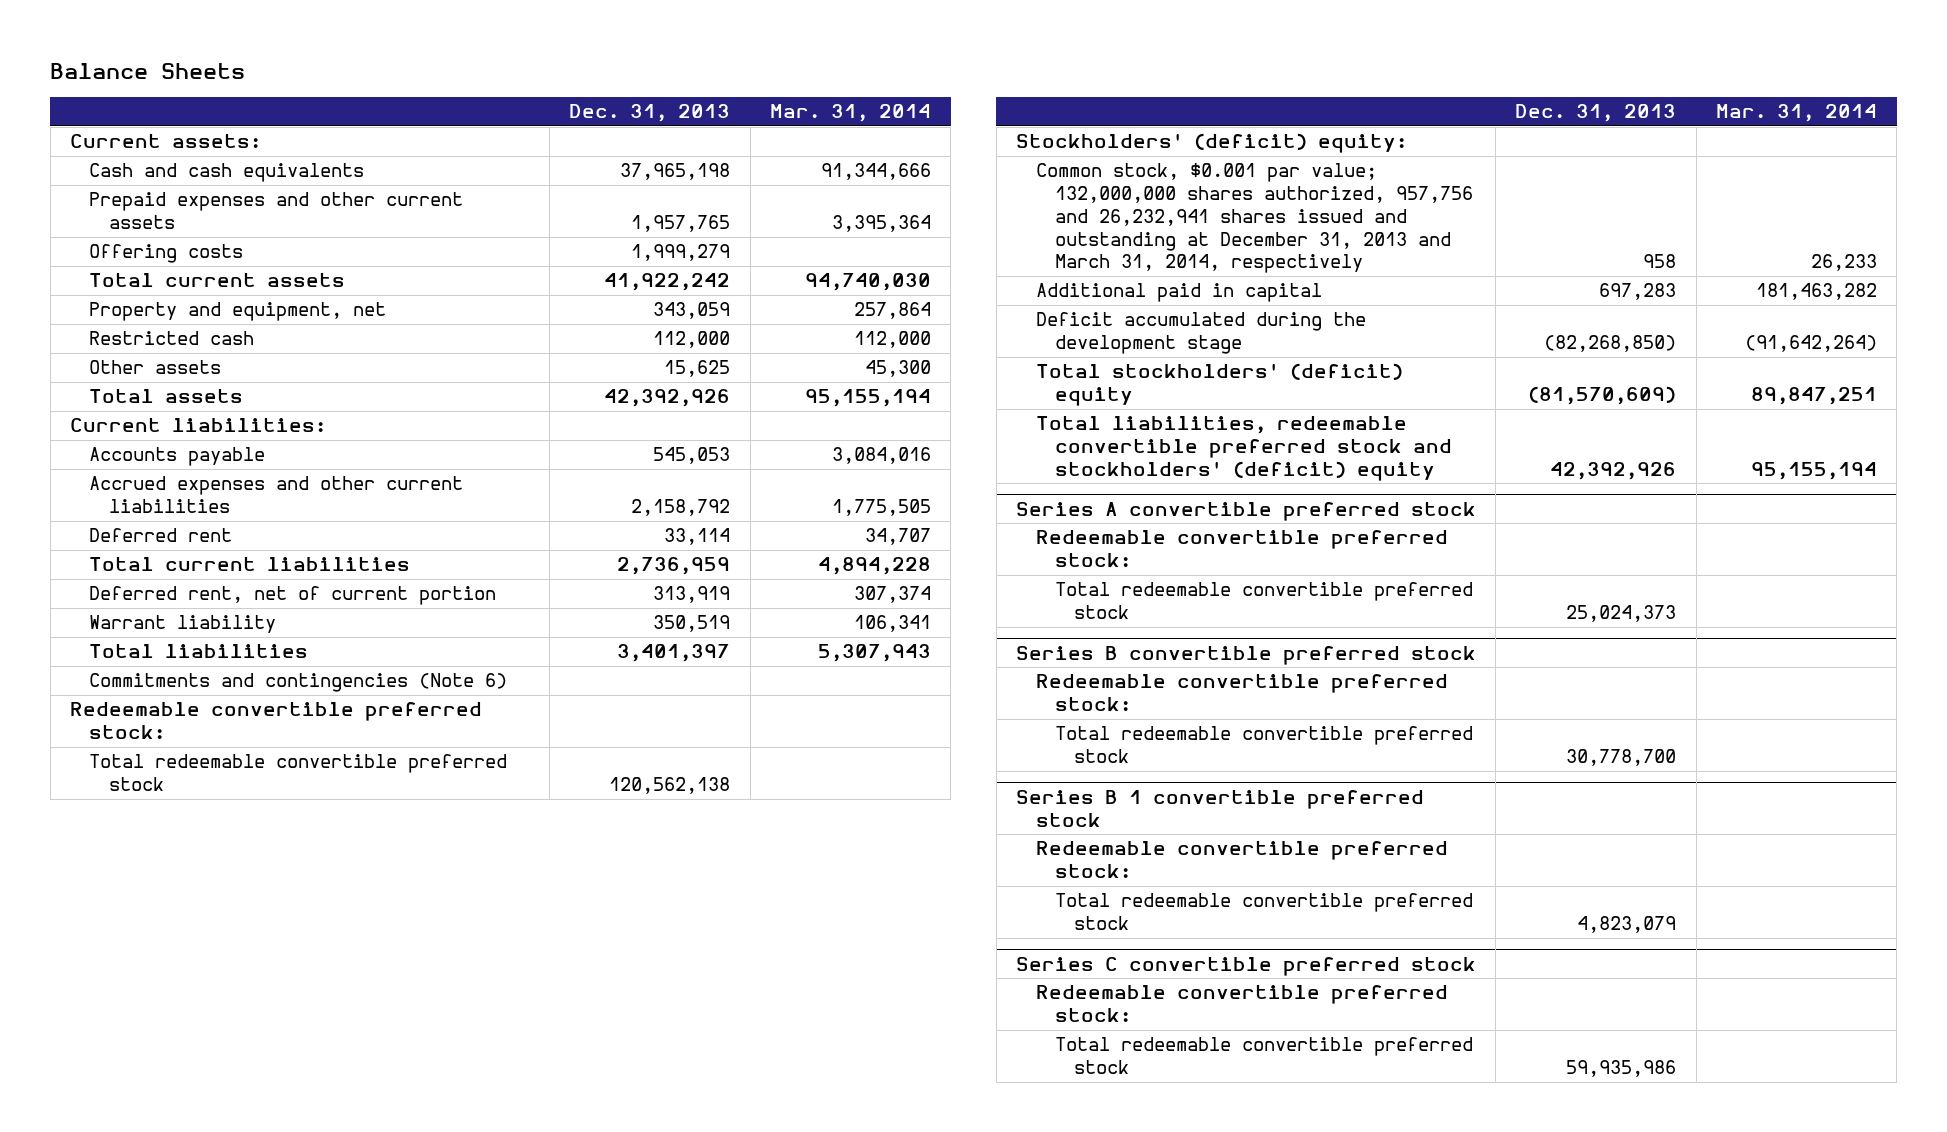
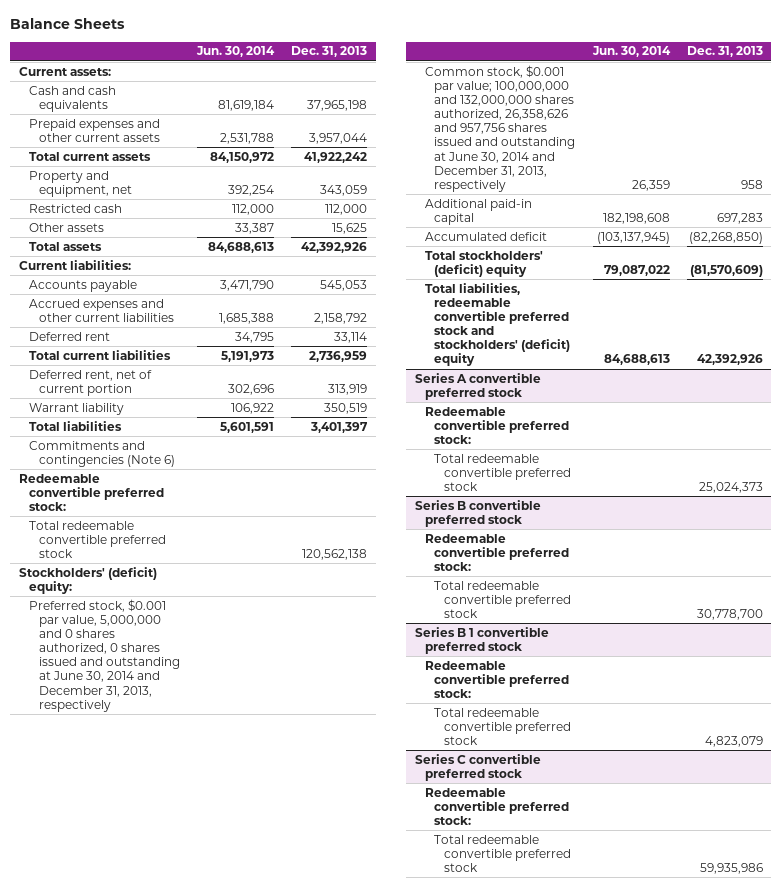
- | Dec. 31, 2013 | Mar. 31, 2014
+ | Jun. 30, 2014 | Dec. 31, 2013
- Prepaid expenses and other current assets | 1,957,765 | 3,395,364
- Offering costs | 1,999,279 |
+ Prepaid expenses and other current assets | 2,531,788 | 3,957,044
- Common stock, $0.001 par value; 132,000,000 shares authorized, 957,756 and 26,232,941 shares issued and outstanding at December 31, 2013 and March 31, 2014, respectively | 958 | 26,233
- Additional paid in capital | 697,283 | 181,463,282
- Deficit accumulated during the development stage | (82,268,850) | (91,642,264)
+ Preferred stock, $0.001 par value, 5,000,000 and 0 shares authorized, 0 shares issued and outstanding at June 30, 2014 and December 31, 2013, respectively
+ Common stock, $0.001 par value; 100,000,000 and 132,000,000 shares authorized, 26,358,626 and 957,756 shares issued and outstanding at June 30, 2014 and December 31, 2013, respectively | 26,359 | 958
+ Additional paid-in capital | 182,198,608 | 697,283
+ Accumulated deficit | (103,137,945) | (82,268,850)

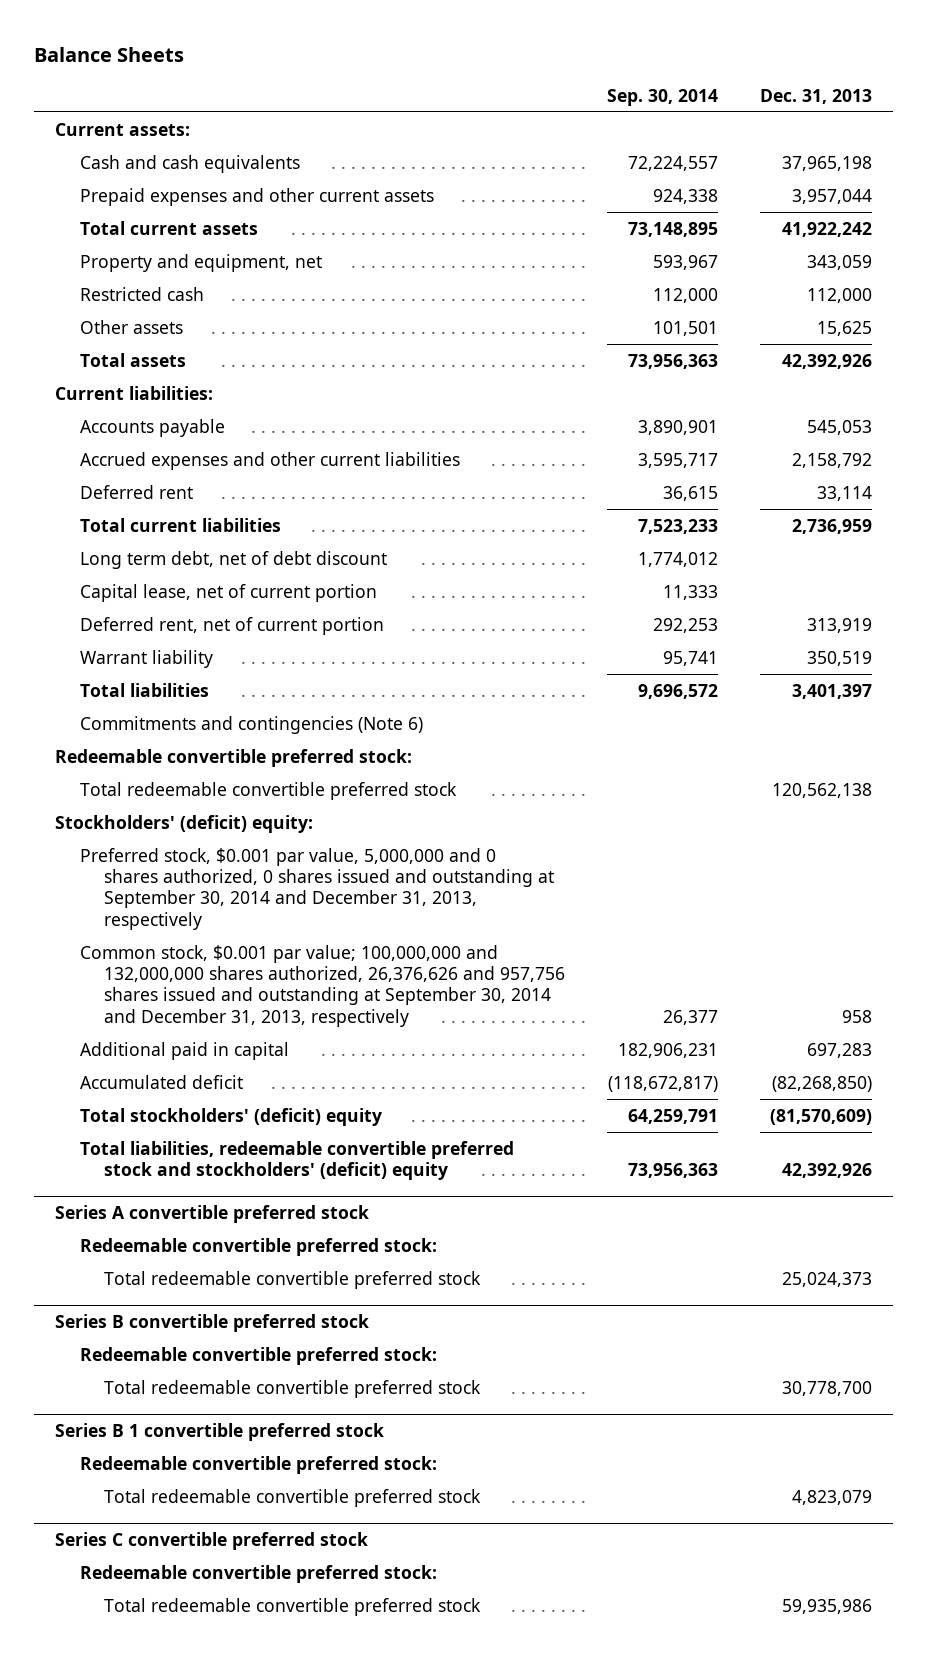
- | Jun. 30, 2014 | Dec. 31, 2013
+ | Sep. 30, 2014 | Dec. 31, 2013
+ Long term debt, net of debt discount | 1,774,012 |
+ Capital lease, net of current portion | 11,333 |
- Preferred stock, $0.001 par value, 5,000,000 and 0 shares authorized, 0 shares issued and outstanding at June 30, 2014 and December 31, 2013, respectively
- Common stock, $0.001 par value; 100,000,000 and 132,000,000 shares authorized, 26,358,626 and 957,756 shares issued and outstanding at June 30, 2014 and December 31, 2013, respectively | 26,359 | 958
- Additional paid-in capital | 182,198,608 | 697,283
+ Preferred stock, $0.001 par value, 5,000,000 and 0 shares authorized, 0 shares issued and outstanding at September 30, 2014 and December 31, 2013, respectively
+ Common stock, $0.001 par value; 100,000,000 and 132,000,000 shares authorized, 26,376,626 and 957,756 shares issued and outstanding at September 30, 2014 and December 31, 2013, respectively | 26,377 | 958
+ Additional paid in capital | 182,906,231 | 697,283

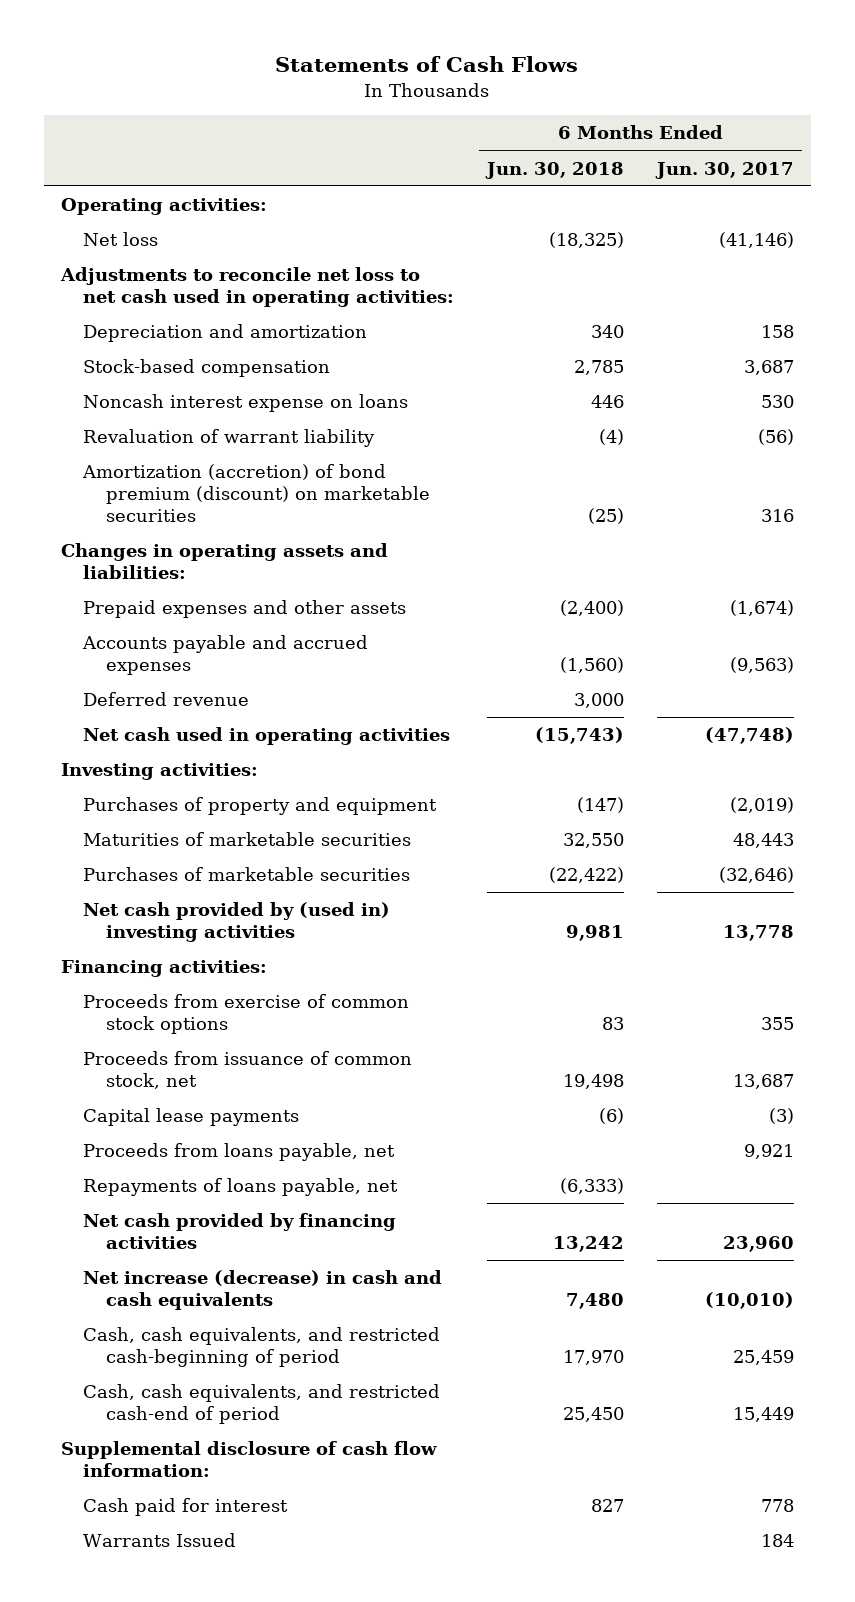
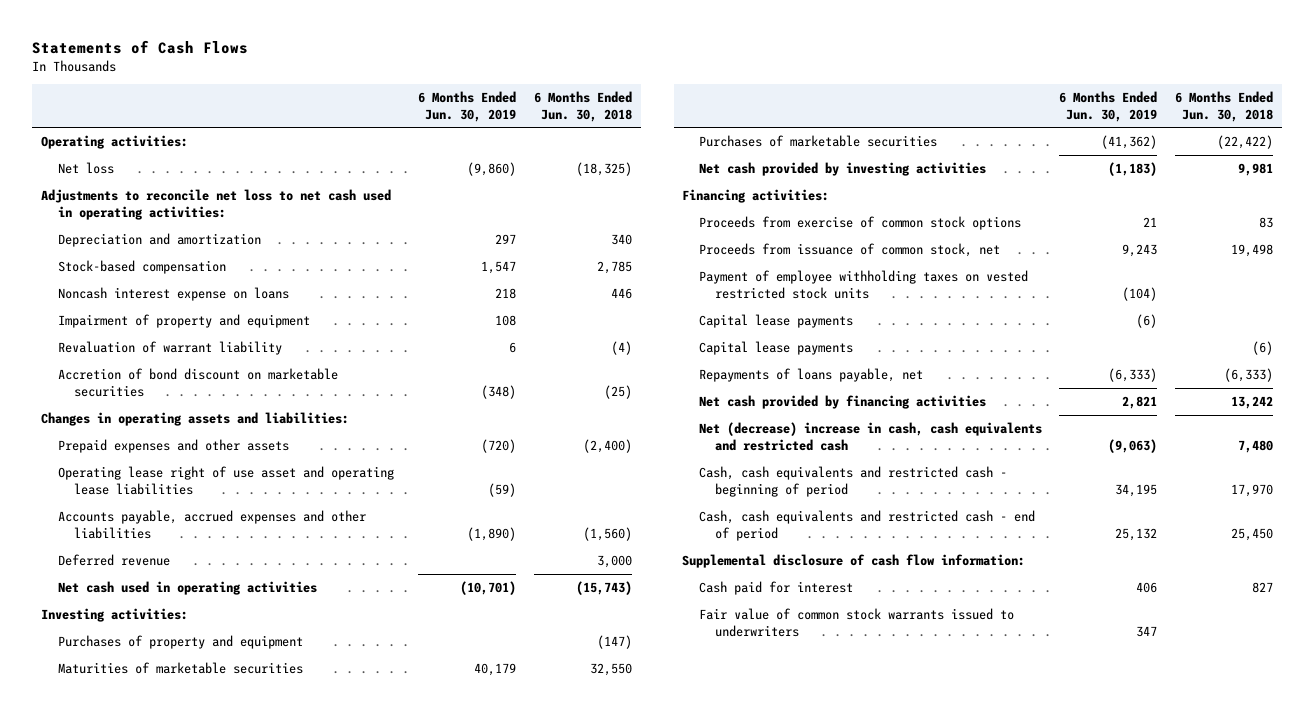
- | 6 Months Ended Jun. 30, 2018 | 6 Months Ended Jun. 30, 2017
+ | 6 Months Ended Jun. 30, 2019 | 6 Months Ended Jun. 30, 2018
+ Impairment of property and equipment | 108 |
- Amortization (accretion) of bond premium (discount) on marketable securities | (25) | 316
+ Accretion of bond discount on marketable securities | (348) | (25)
- Accounts payable and accrued expenses | (1,560) | (9,563)
+ Operating lease right of use asset and operating lease liabilities | (59) |
+ Accounts payable, accrued expenses and other liabilities | (1,890) | (1,560)
- Net cash provided by (used in) investing activities | 9,981 | 13,778
+ Net cash provided by investing activities | (1,183) | 9,981
+ Payment of employee withholding taxes on vested restricted stock units | (104) |
+ Capital lease payments | (6) |
- Proceeds from loans payable, net | | 9,921
- Net increase (decrease) in cash and cash equivalents | 7,480 | (10,010)
- Cash, cash equivalents, and restricted cash-beginning of period | 17,970 | 25,459
- Cash, cash equivalents, and restricted cash-end of period | 25,450 | 15,449
+ Net (decrease) increase in cash, cash equivalents and restricted cash | (9,063) | 7,480
+ Cash, cash equivalents and restricted cash - beginning of period | 34,195 | 17,970
+ Cash, cash equivalents and restricted cash - end of period | 25,132 | 25,450
- Warrants Issued | | 184
+ Fair value of common stock warrants issued to underwriters | 347 |

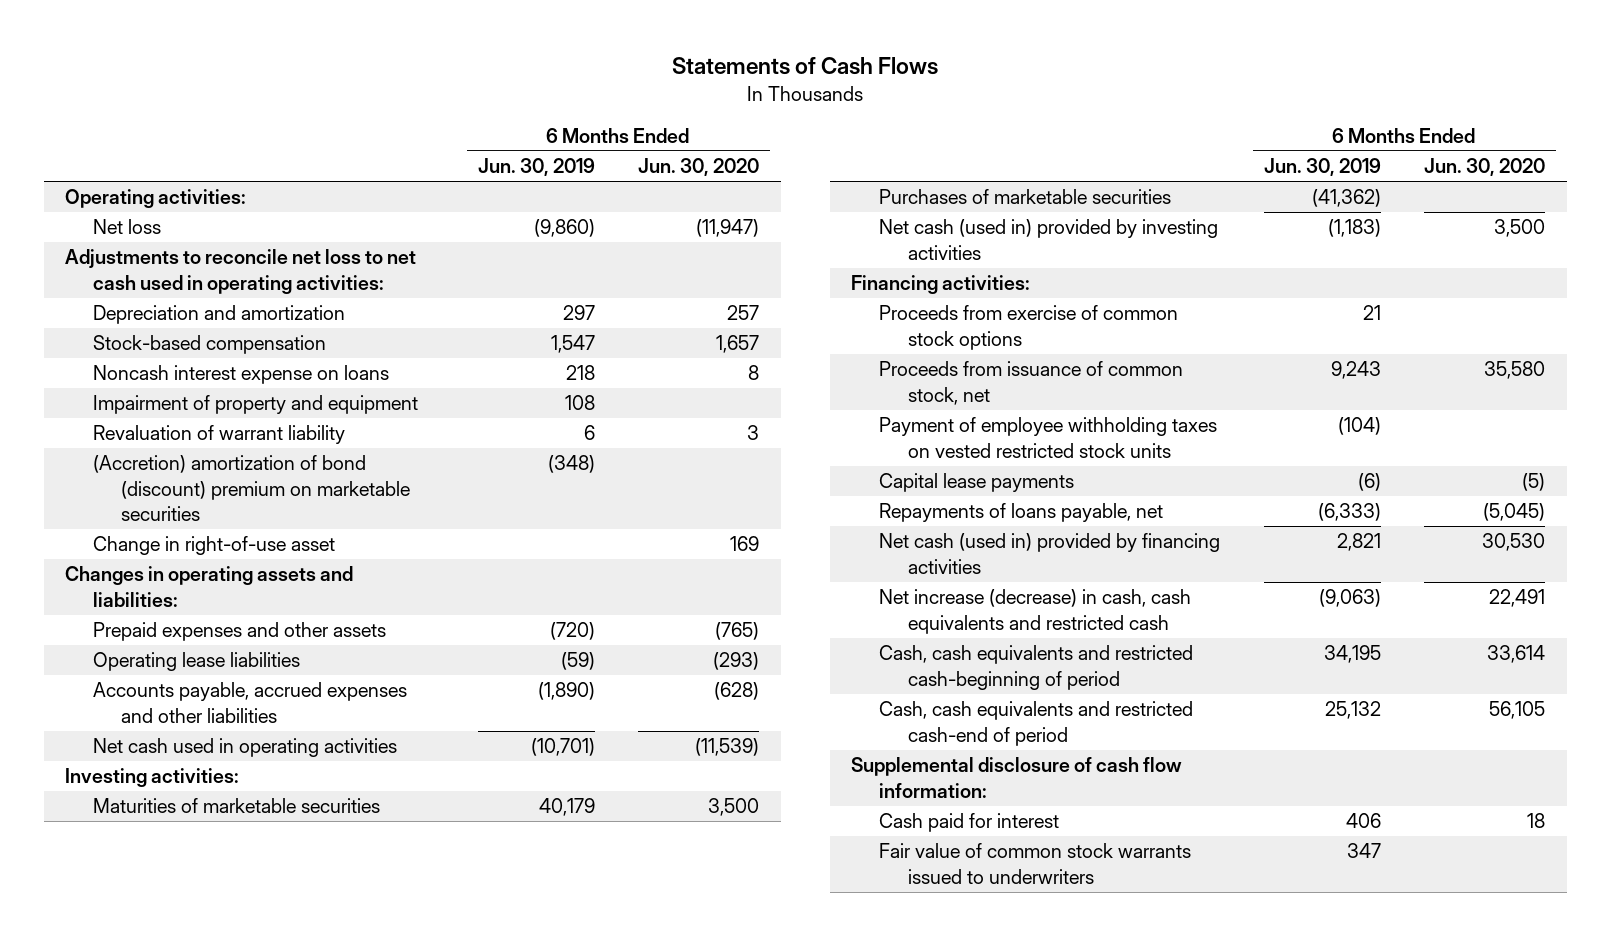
- | 6 Months Ended Jun. 30, 2019 | 6 Months Ended Jun. 30, 2018
+ | 6 Months Ended Jun. 30, 2019 | 6 Months Ended Jun. 30, 2020
- Accretion of bond discount on marketable securities | (348) | (25)
+ (Accretion) amortization of bond (discount) premium on marketable securities | (348) |
+ Change in right-of-use asset | | 169
- Operating lease right of use asset and operating lease liabilities | (59) |
+ Operating lease liabilities | (59) | (293)
- Deferred revenue | | 3,000
- Purchases of property and equipment | | (147)
- Net cash provided by investing activities | (1,183) | 9,981
+ Net cash (used in) provided by investing activities | (1,183) | 3,500
- Capital lease payments | | (6)
- Net cash provided by financing activities | 2,821 | 13,242
- Net (decrease) increase in cash, cash equivalents and restricted cash | (9,063) | 7,480
- Cash, cash equivalents and restricted cash - beginning of period | 34,195 | 17,970
- Cash, cash equivalents and restricted cash - end of period | 25,132 | 25,450
+ Net cash (used in) provided by financing activities | 2,821 | 30,530
+ Net increase (decrease) in cash, cash equivalents and restricted cash | (9,063) | 22,491
+ Cash, cash equivalents and restricted cash-beginning of period | 34,195 | 33,614
+ Cash, cash equivalents and restricted cash-end of period | 25,132 | 56,105

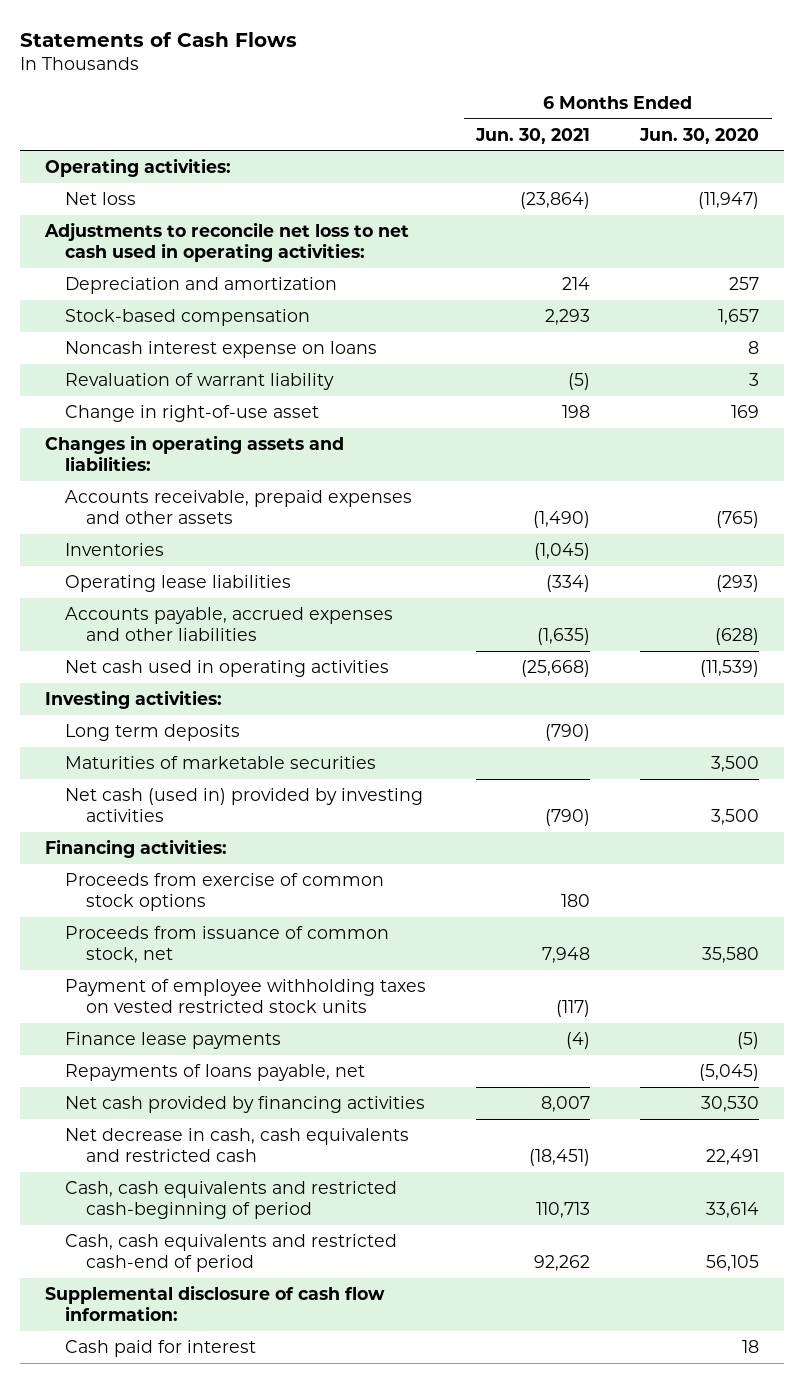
- | 6 Months Ended Jun. 30, 2019 | 6 Months Ended Jun. 30, 2020
+ | 6 Months Ended Jun. 30, 2021 | 6 Months Ended Jun. 30, 2020
- Impairment of property and equipment | 108 |
- (Accretion) amortization of bond (discount) premium on marketable securities | (348) |
- Prepaid expenses and other assets | (720) | (765)
+ Accounts receivable, prepaid expenses and other assets | (1,490) | (765)
+ Inventories | (1,045) |
+ Long term deposits | (790) |
- Purchases of marketable securities | (41,362) |
- Capital lease payments | (6) | (5)
+ Finance lease payments | (4) | (5)
- Net cash (used in) provided by financing activities | 2,821 | 30,530
- Net increase (decrease) in cash, cash equivalents and restricted cash | (9,063) | 22,491
+ Net cash provided by financing activities | 8,007 | 30,530
+ Net decrease in cash, cash equivalents and restricted cash | (18,451) | 22,491
- Fair value of common stock warrants issued to underwriters | 347 |

